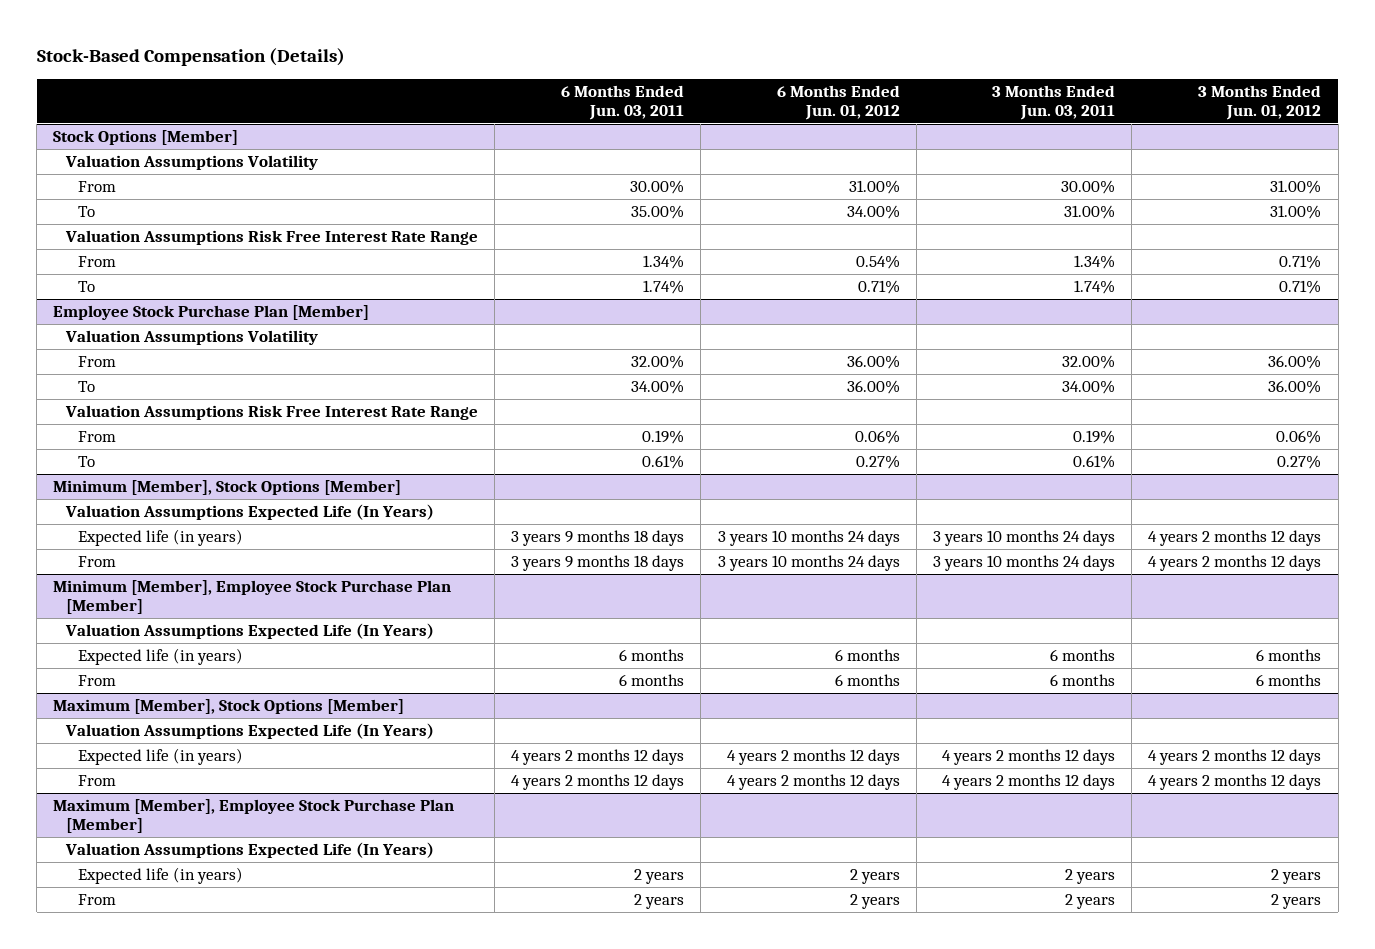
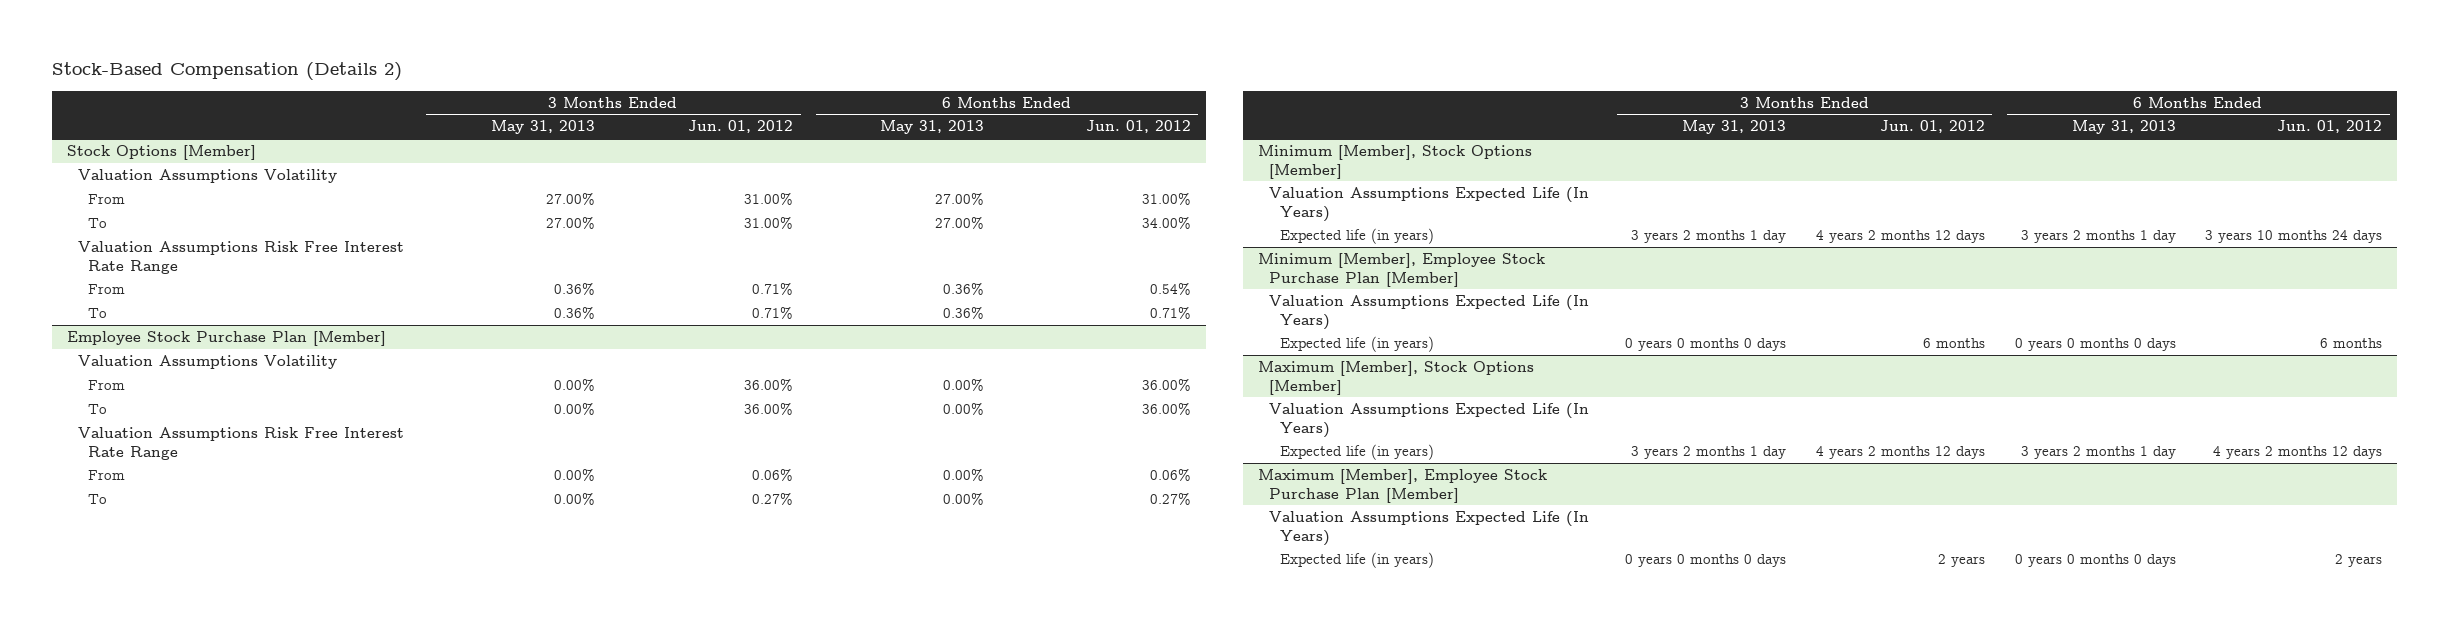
- Stock-Based Compensation (Details)
+ Stock-Based Compensation (Details 2)
- | 6 Months Ended Jun. 03, 2011 | 6 Months Ended Jun. 01, 2012 | 3 Months Ended Jun. 03, 2011 | 3 Months Ended Jun. 01, 2012
+ | 3 Months Ended May 31, 2013 | 3 Months Ended Jun. 01, 2012 | 6 Months Ended May 31, 2013 | 6 Months Ended Jun. 01, 2012
@ Minimum [Member], Stock Options [Member]
- From | 3 years 9 months 18 days | 3 years 10 months 24 days | 3 years 10 months 24 days | 4 years 2 months 12 days
@ Minimum [Member], Employee Stock Purchase Plan [Member]
- From | 6 months | 6 months | 6 months | 6 months
@ Maximum [Member], Stock Options [Member]
- From | 4 years 2 months 12 days | 4 years 2 months 12 days | 4 years 2 months 12 days | 4 years 2 months 12 days
@ Maximum [Member], Employee Stock Purchase Plan [Member]
- From | 2 years | 2 years | 2 years | 2 years

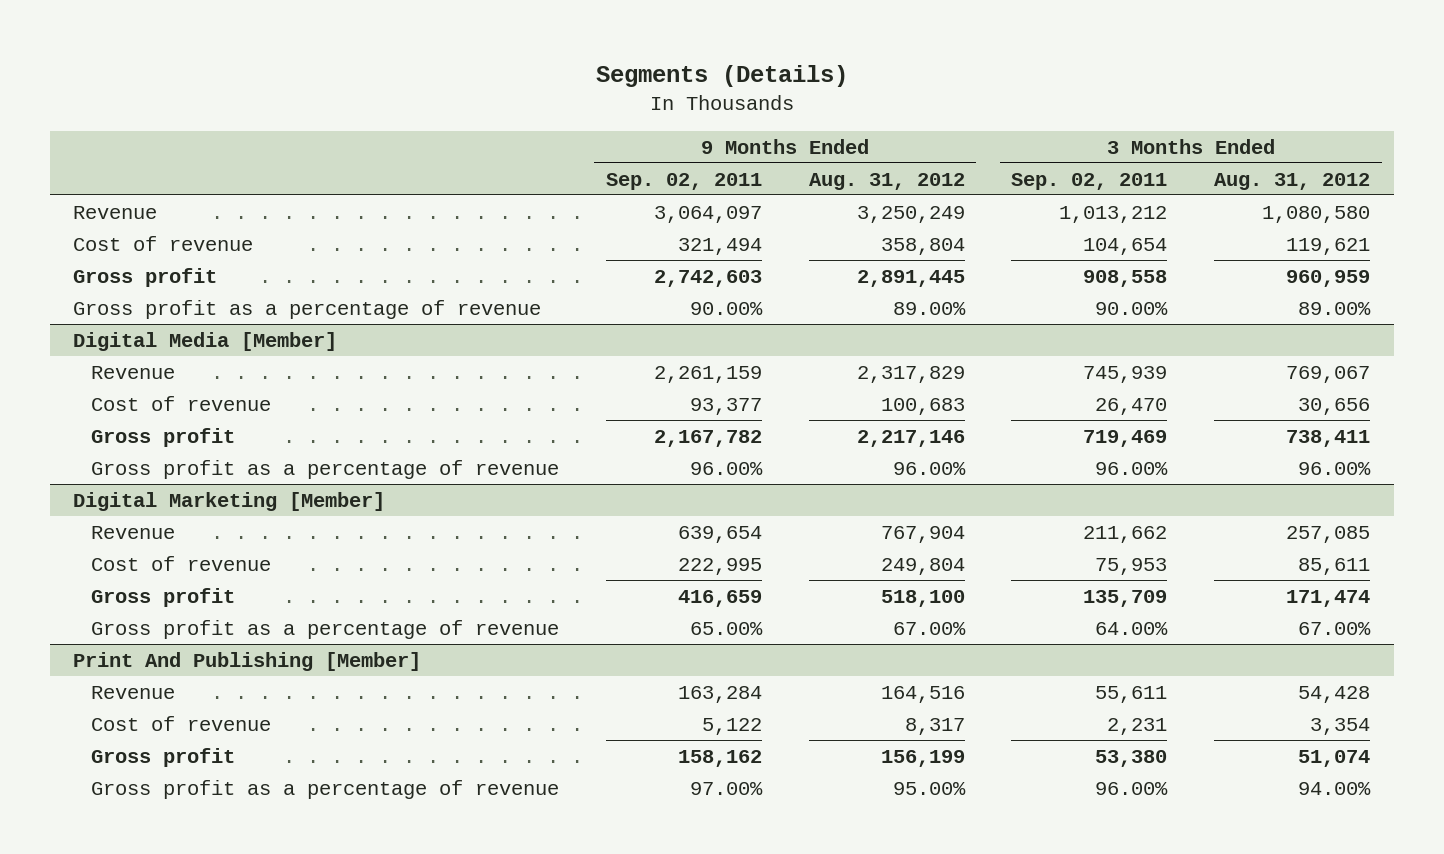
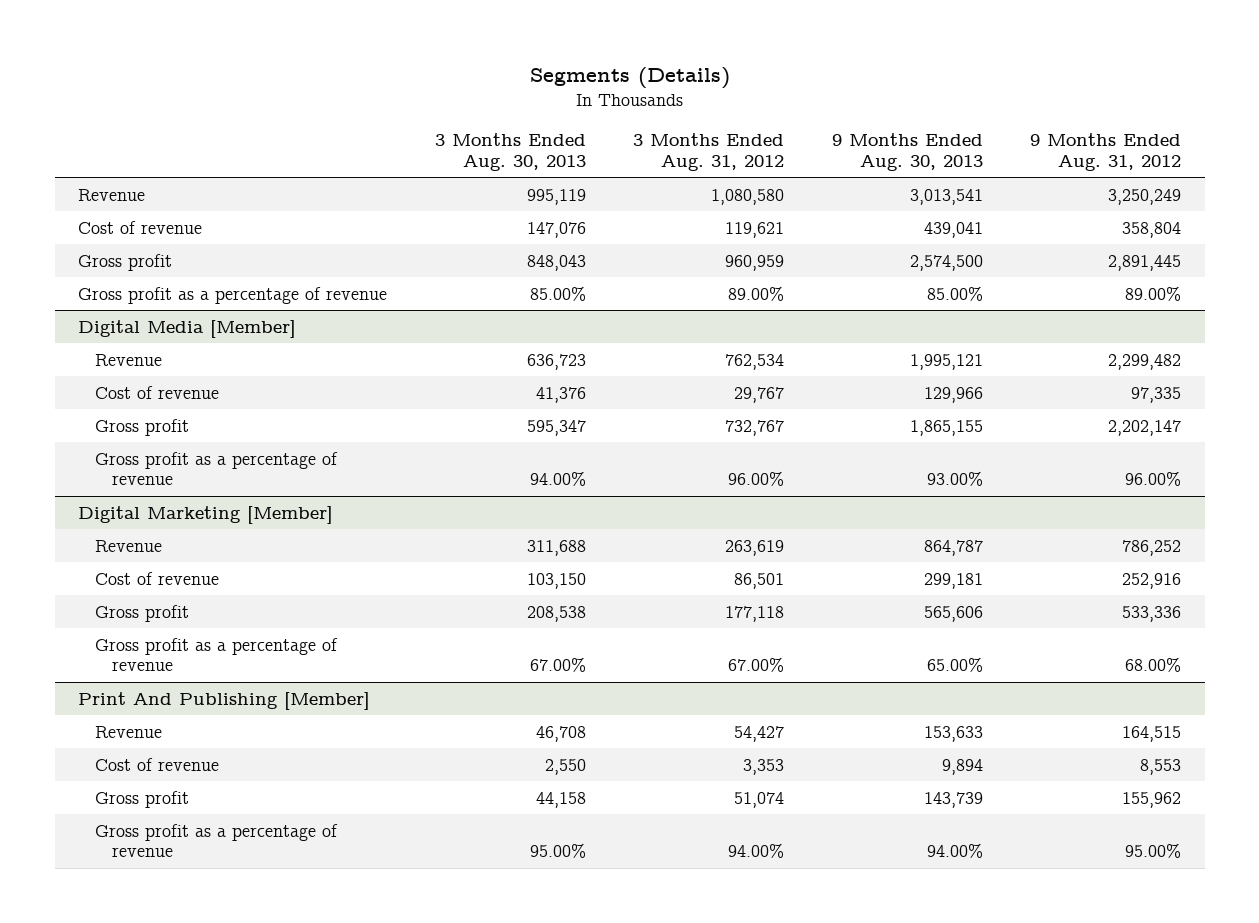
- | 9 Months Ended Sep. 02, 2011 | 9 Months Ended Aug. 31, 2012 | 3 Months Ended Sep. 02, 2011 | 3 Months Ended Aug. 31, 2012
+ | 3 Months Ended Aug. 30, 2013 | 3 Months Ended Aug. 31, 2012 | 9 Months Ended Aug. 30, 2013 | 9 Months Ended Aug. 31, 2012
@ Digital Media [Member]
- Revenue | 2,261,159 | 2,317,829 | 745,939 | 769,067
- Cost of revenue | 93,377 | 100,683 | 26,470 | 30,656
- Gross profit | 2,167,782 | 2,217,146 | 719,469 | 738,411
+ Revenue | 636,723 | 762,534 | 1,995,121 | 2,299,482
+ Cost of revenue | 41,376 | 29,767 | 129,966 | 97,335
+ Gross profit | 595,347 | 732,767 | 1,865,155 | 2,202,147
@ Digital Marketing [Member]
- Revenue | 639,654 | 767,904 | 211,662 | 257,085
- Cost of revenue | 222,995 | 249,804 | 75,953 | 85,611
- Gross profit | 416,659 | 518,100 | 135,709 | 171,474
- Gross profit as a percentage of revenue | 65.00% | 67.00% | 64.00% | 67.00%
+ Revenue | 311,688 | 263,619 | 864,787 | 786,252
+ Cost of revenue | 103,150 | 86,501 | 299,181 | 252,916
+ Gross profit | 208,538 | 177,118 | 565,606 | 533,336
+ Gross profit as a percentage of revenue | 67.00% | 67.00% | 65.00% | 68.00%
@ Print And Publishing [Member]
- Revenue | 163,284 | 164,516 | 55,611 | 54,428
- Cost of revenue | 5,122 | 8,317 | 2,231 | 3,354
- Gross profit | 158,162 | 156,199 | 53,380 | 51,074
+ Revenue | 46,708 | 54,427 | 153,633 | 164,515
+ Cost of revenue | 2,550 | 3,353 | 9,894 | 8,553
+ Gross profit | 44,158 | 51,074 | 143,739 | 155,962

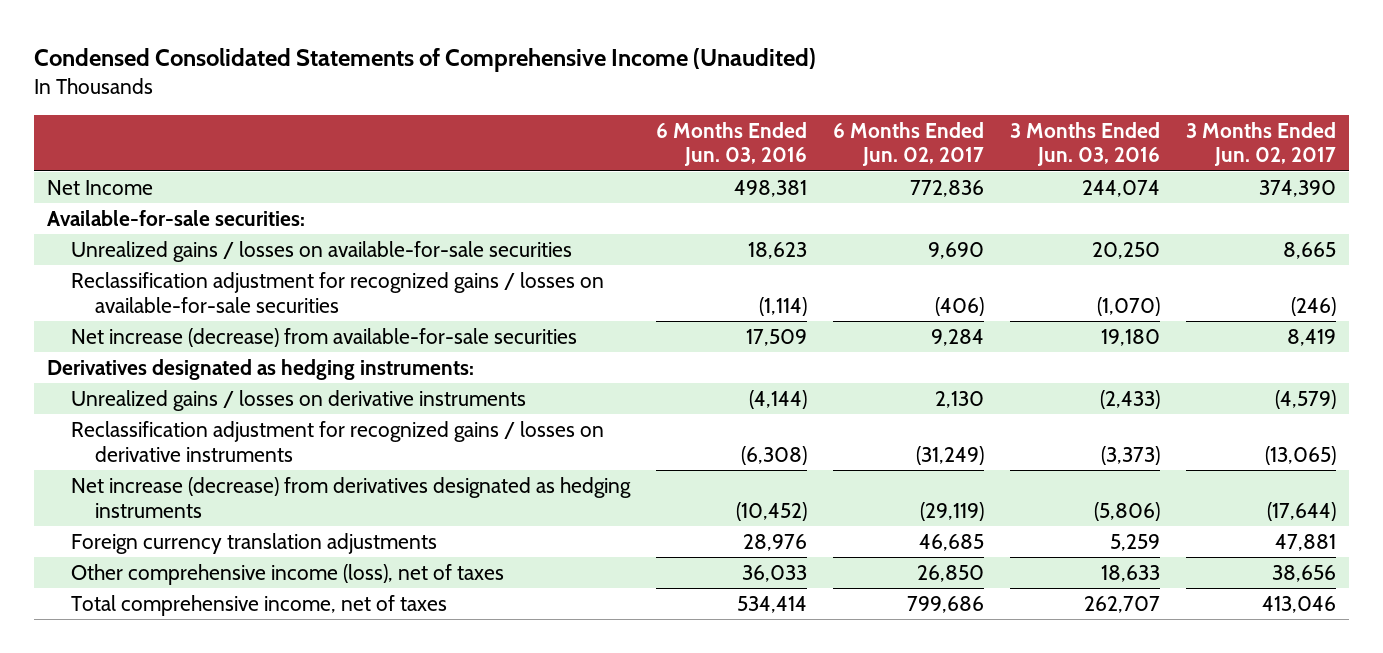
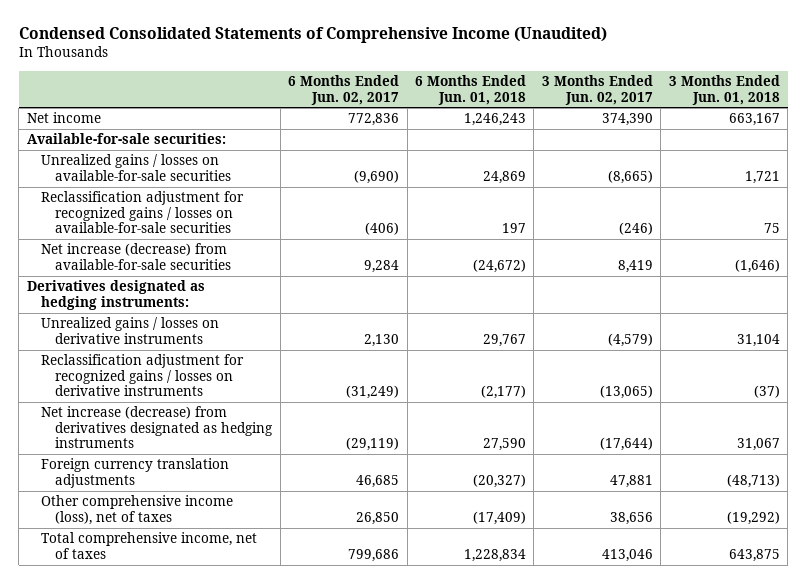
- | 6 Months Ended Jun. 03, 2016 | 6 Months Ended Jun. 02, 2017 | 3 Months Ended Jun. 03, 2016 | 3 Months Ended Jun. 02, 2017
+ | 6 Months Ended Jun. 02, 2017 | 6 Months Ended Jun. 01, 2018 | 3 Months Ended Jun. 02, 2017 | 3 Months Ended Jun. 01, 2018
- Net Income | 498,381 | 772,836 | 244,074 | 374,390
+ Net income | 772,836 | 1,246,243 | 374,390 | 663,167
- Unrealized gains / losses on available-for-sale securities | 18,623 | 9,690 | 20,250 | 8,665
+ Unrealized gains / losses on available-for-sale securities | (9,690) | 24,869 | (8,665) | 1,721

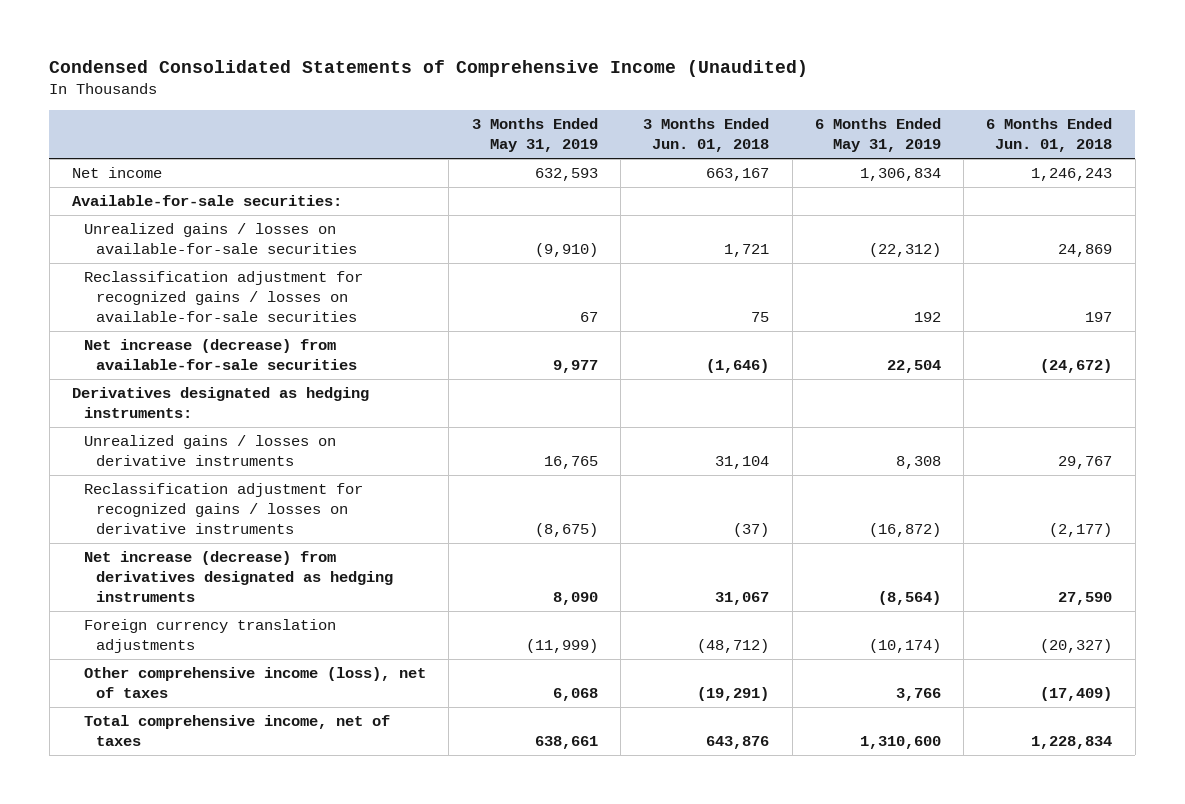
- | 6 Months Ended Jun. 02, 2017 | 6 Months Ended Jun. 01, 2018 | 3 Months Ended Jun. 02, 2017 | 3 Months Ended Jun. 01, 2018
+ | 3 Months Ended May 31, 2019 | 3 Months Ended Jun. 01, 2018 | 6 Months Ended May 31, 2019 | 6 Months Ended Jun. 01, 2018
- Foreign currency translation adjustments | 46,685 | (20,327) | 47,881 | (48,713)
- Other comprehensive income (loss), net of taxes | 26,850 | (17,409) | 38,656 | (19,292)
- Total comprehensive income, net of taxes | 799,686 | 1,228,834 | 413,046 | 643,875
+ Foreign currency translation adjustments | (11,999) | (48,712) | (10,174) | (20,327)
+ Other comprehensive income (loss), net of taxes | 6,068 | (19,291) | 3,766 | (17,409)
+ Total comprehensive income, net of taxes | 638,661 | 643,876 | 1,310,600 | 1,228,834

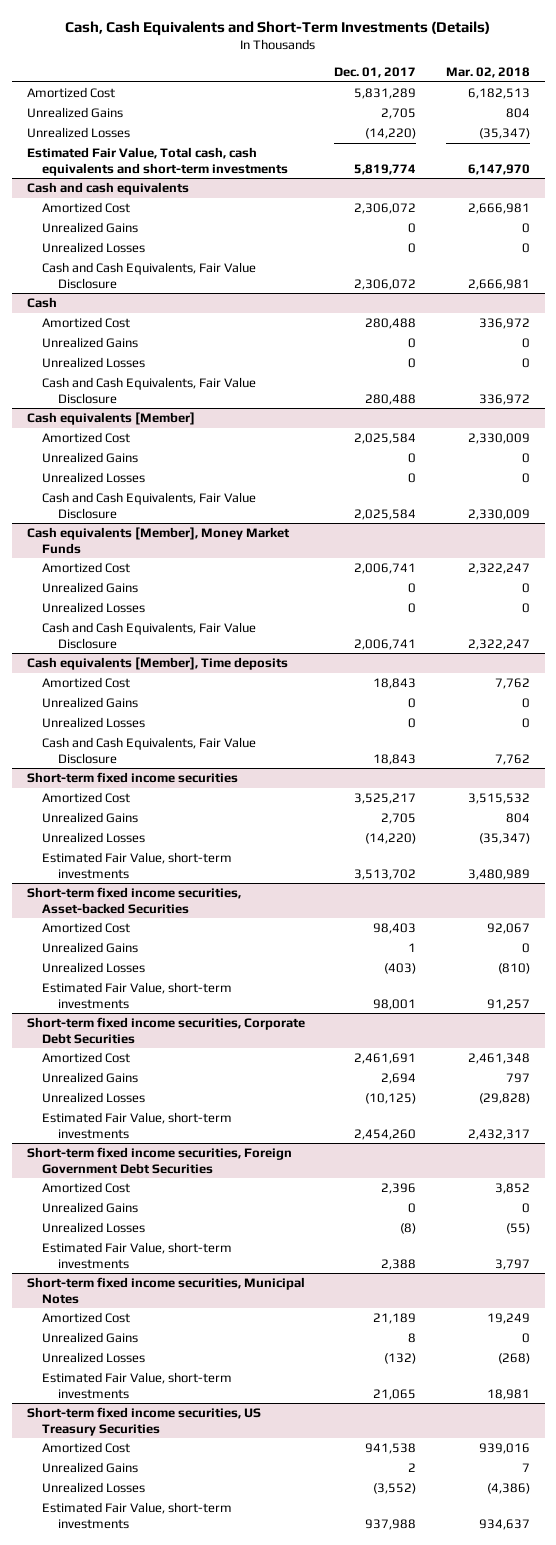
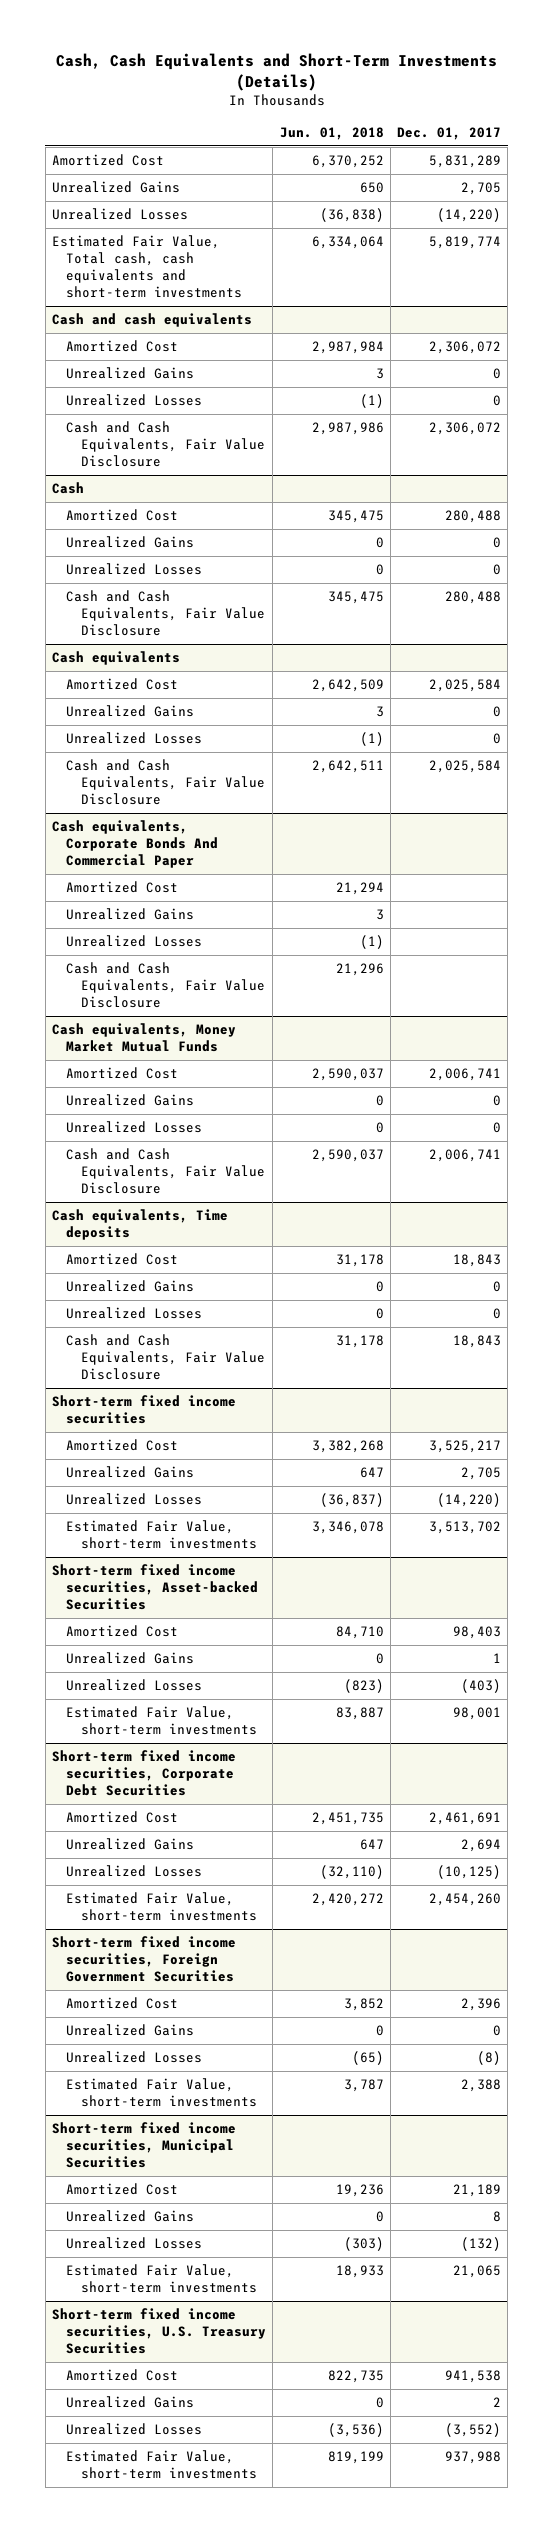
- | Dec. 01, 2017 | Mar. 02, 2018
+ | Jun. 01, 2018 | Dec. 01, 2017
- Cash equivalents [Member]
+ Cash equivalents
- Cash equivalents [Member], Money Market Funds
+ Cash equivalents, Corporate Bonds And Commercial Paper
+ Amortized Cost | 21,294 |
+ Unrealized Gains | 3 |
+ Unrealized Losses | (1) |
+ Cash and Cash Equivalents, Fair Value Disclosure | 21,296 |
+ Cash equivalents, Money Market Mutual Funds
- Cash equivalents [Member], Time deposits
+ Cash equivalents, Time deposits
- Short-term fixed income securities, Foreign Government Debt Securities
+ Short-term fixed income securities, Foreign Government Securities
- Short-term fixed income securities, Municipal Notes
+ Short-term fixed income securities, Municipal Securities
- Short-term fixed income securities, US Treasury Securities
+ Short-term fixed income securities, U.S. Treasury Securities

